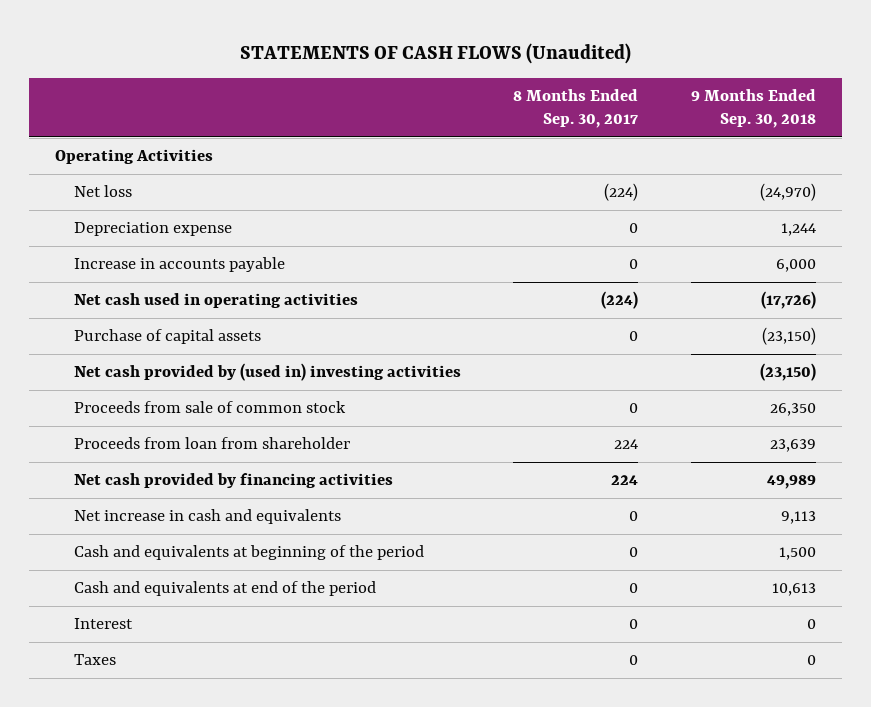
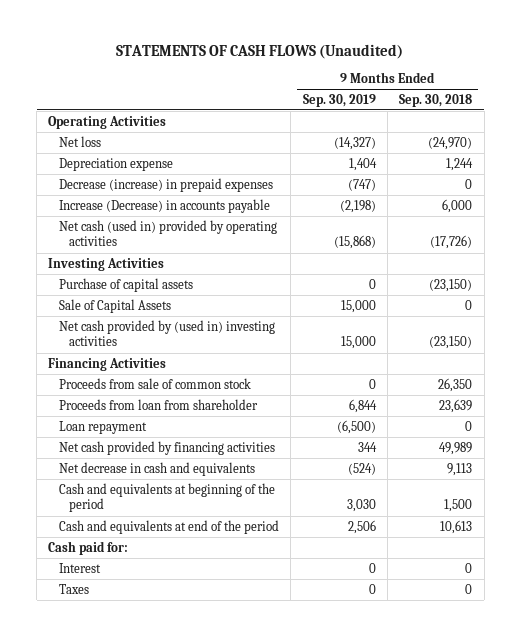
- | 8 Months Ended Sep. 30, 2017 | 9 Months Ended Sep. 30, 2018
+ | 9 Months Ended Sep. 30, 2019 | 9 Months Ended Sep. 30, 2018
- Increase in accounts payable | 0 | 6,000
- Net cash used in operating activities | (224) | (17,726)
+ Decrease (increase) in prepaid expenses | (747) | 0
+ Increase (Decrease) in accounts payable | (2,198) | 6,000
+ Net cash (used in) provided by operating activities | (15,868) | (17,726)
+ Investing Activities
+ Sale of Capital Assets | 15,000 | 0
+ Financing Activities
+ Loan repayment | (6,500) | 0
- Net increase in cash and equivalents | 0 | 9,113
+ Net decrease in cash and equivalents | (524) | 9,113
+ Cash paid for:

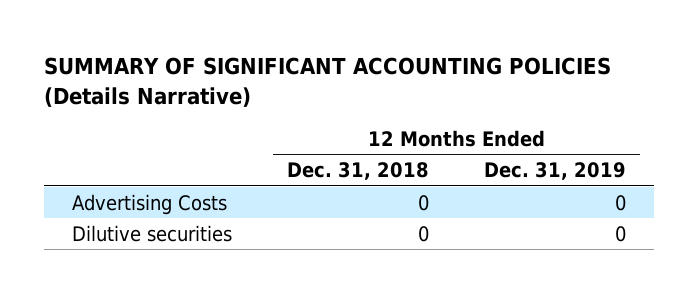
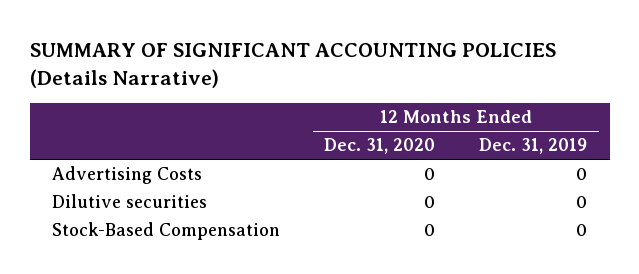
- | 12 Months Ended Dec. 31, 2018 | 12 Months Ended Dec. 31, 2019
+ | 12 Months Ended Dec. 31, 2020 | 12 Months Ended Dec. 31, 2019
+ Stock-Based Compensation | 0 | 0

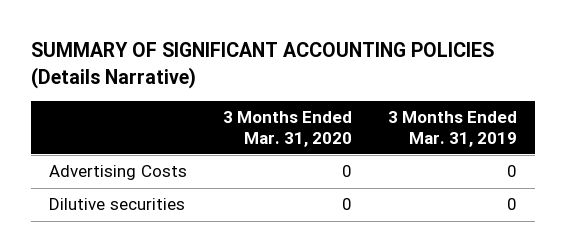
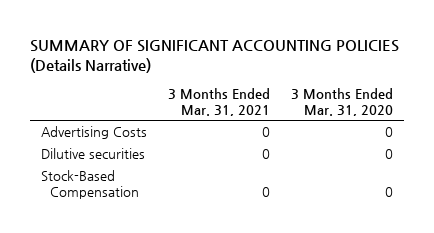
- | 3 Months Ended Mar. 31, 2020 | 3 Months Ended Mar. 31, 2019
+ | 3 Months Ended Mar. 31, 2021 | 3 Months Ended Mar. 31, 2020
+ Stock-Based Compensation | 0 | 0

